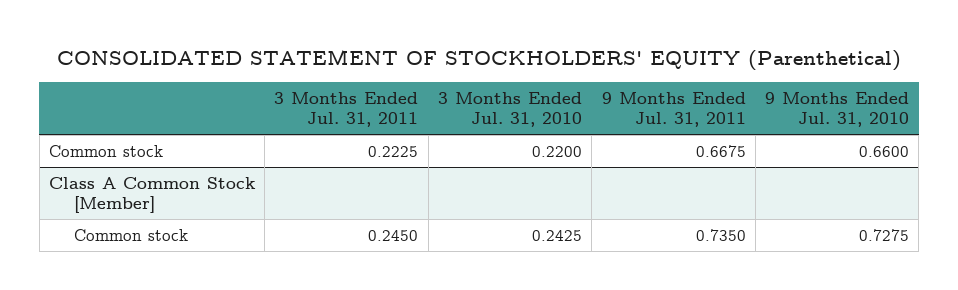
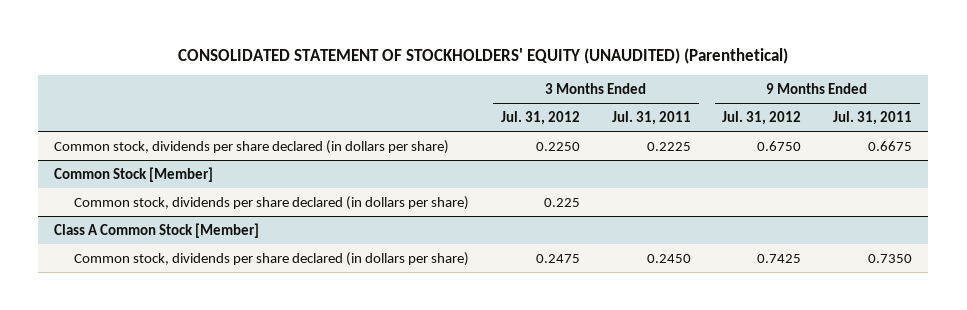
- CONSOLIDATED STATEMENT OF STOCKHOLDERS' EQUITY (Parenthetical)
+ CONSOLIDATED STATEMENT OF STOCKHOLDERS' EQUITY (UNAUDITED) (Parenthetical)
- | 3 Months Ended Jul. 31, 2011 | 3 Months Ended Jul. 31, 2010 | 9 Months Ended Jul. 31, 2011 | 9 Months Ended Jul. 31, 2010
+ | 3 Months Ended Jul. 31, 2012 | 3 Months Ended Jul. 31, 2011 | 9 Months Ended Jul. 31, 2012 | 9 Months Ended Jul. 31, 2011
- Common stock | 0.2225 | 0.2200 | 0.6675 | 0.6600
+ Common stock, dividends per share declared (in dollars per share) | 0.2250 | 0.2225 | 0.6750 | 0.6675
+ Common Stock [Member]
+ Common stock, dividends per share declared (in dollars per share) | 0.225 | | |
@ Class A Common Stock [Member]
- Common stock | 0.2450 | 0.2425 | 0.7350 | 0.7275
+ Common stock, dividends per share declared (in dollars per share) | 0.2475 | 0.2450 | 0.7425 | 0.7350

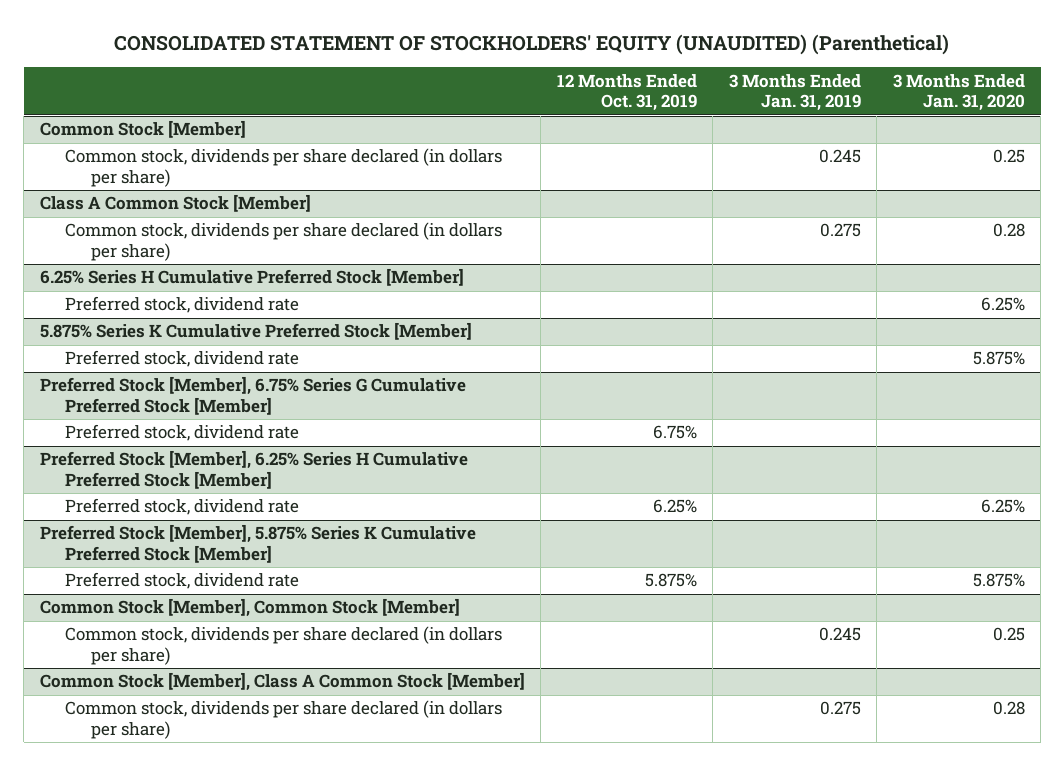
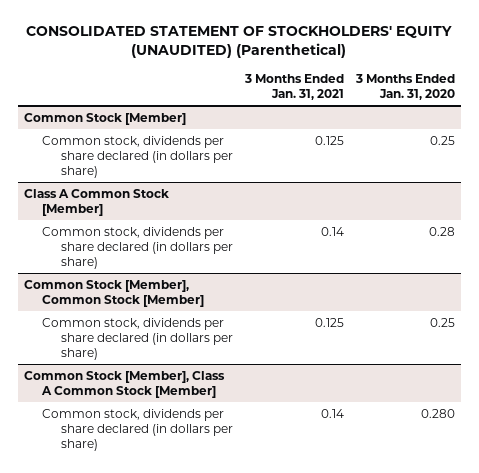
- | 12 Months Ended Oct. 31, 2019 | 3 Months Ended Jan. 31, 2019 | 3 Months Ended Jan. 31, 2020
+ | 3 Months Ended Jan. 31, 2021 | 3 Months Ended Jan. 31, 2020
- 6.25% Series H Cumulative Preferred Stock [Member]
- Preferred stock, dividend rate | | | 6.25%
- 5.875% Series K Cumulative Preferred Stock [Member]
- Preferred stock, dividend rate | | | 5.875%
- Preferred Stock [Member], 6.75% Series G Cumulative Preferred Stock [Member]
- Preferred stock, dividend rate | 6.75% | |
- Preferred Stock [Member], 6.25% Series H Cumulative Preferred Stock [Member]
- Preferred stock, dividend rate | 6.25% | | 6.25%
- Preferred Stock [Member], 5.875% Series K Cumulative Preferred Stock [Member]
- Preferred stock, dividend rate | 5.875% | | 5.875%
@ Common Stock [Member], Class A Common Stock [Member]
- Common stock, dividends per share declared (in dollars per share) | | 0.275 | 0.28
+ Common stock, dividends per share declared (in dollars per share) | 0.14 | 0.280

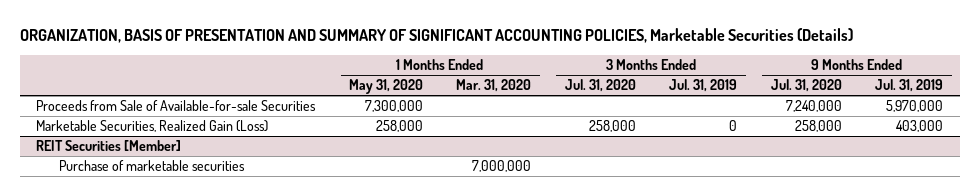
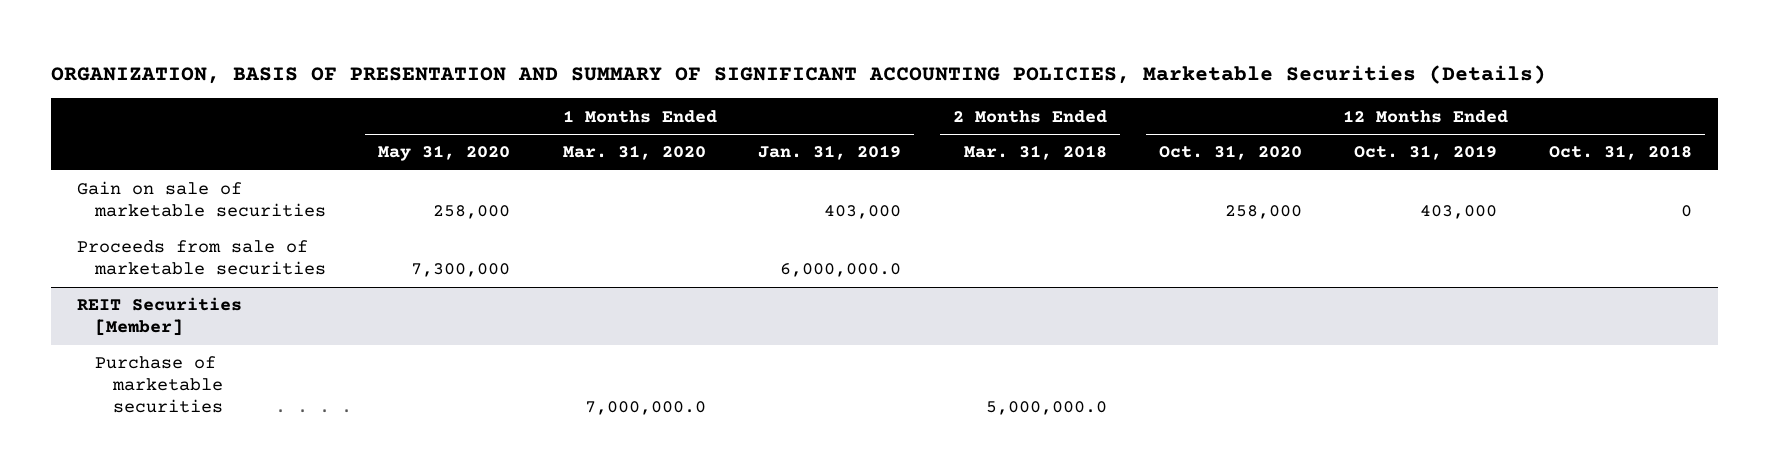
- | 1 Months Ended May 31, 2020 | 1 Months Ended Mar. 31, 2020 | 3 Months Ended Jul. 31, 2020 | 3 Months Ended Jul. 31, 2019 | 9 Months Ended Jul. 31, 2020 | 9 Months Ended Jul. 31, 2019
+ | 1 Months Ended May 31, 2020 | 1 Months Ended Mar. 31, 2020 | 1 Months Ended Jan. 31, 2019 | 2 Months Ended Mar. 31, 2018 | 12 Months Ended Oct. 31, 2020 | 12 Months Ended Oct. 31, 2019 | 12 Months Ended Oct. 31, 2018
- Proceeds from Sale of Available-for-sale Securities | 7,300,000 | | | | 7,240,000 | 5,970,000
- Marketable Securities, Realized Gain (Loss) | 258,000 | | 258,000 | 0 | 258,000 | 403,000
+ Gain on sale of marketable securities | 258,000 | | 403,000 | | 258,000 | 403,000 | 0
+ Proceeds from sale of marketable securities | 7,300,000 | | 6,000,000.0 | | | |
@ REIT Securities [Member]
- Purchase of marketable securities | | 7,000,000 | | | |
+ Purchase of marketable securities | | 7,000,000.0 | | 5,000,000.0 | | |

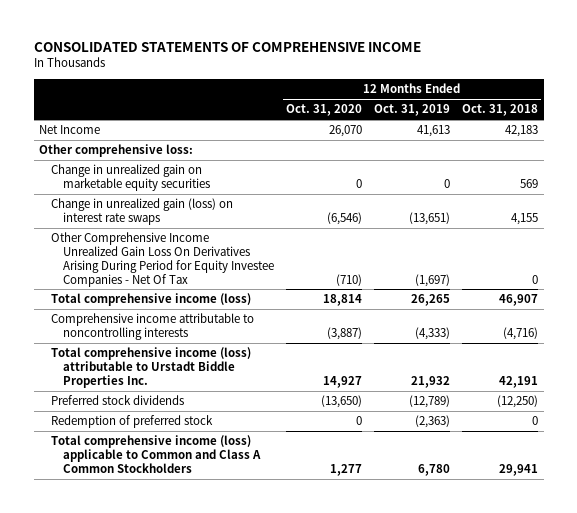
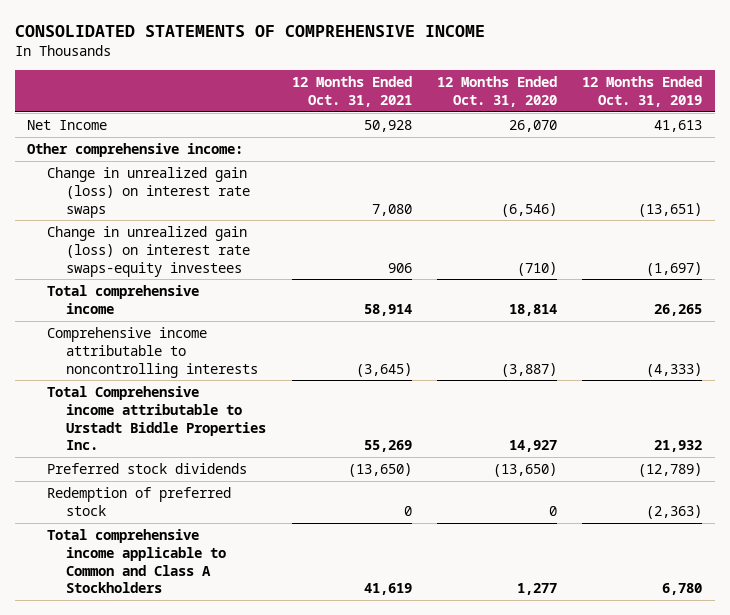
- | 12 Months Ended Oct. 31, 2020 | 12 Months Ended Oct. 31, 2019 | 12 Months Ended Oct. 31, 2018
+ | 12 Months Ended Oct. 31, 2021 | 12 Months Ended Oct. 31, 2020 | 12 Months Ended Oct. 31, 2019
- Other comprehensive loss:
- Change in unrealized gain on marketable equity securities | 0 | 0 | 569
+ Other comprehensive income:
- Other Comprehensive Income Unrealized Gain Loss On Derivatives Arising During Period for Equity Investee Companies - Net Of Tax | (710) | (1,697) | 0
- Total comprehensive income (loss) | 18,814 | 26,265 | 46,907
+ Change in unrealized gain (loss) on interest rate swaps-equity investees | 906 | (710) | (1,697)
+ Total comprehensive income | 58,914 | 18,814 | 26,265
- Total comprehensive income (loss) attributable to Urstadt Biddle Properties Inc. | 14,927 | 21,932 | 42,191
+ Total Comprehensive income attributable to Urstadt Biddle Properties Inc. | 55,269 | 14,927 | 21,932
- Total comprehensive income (loss) applicable to Common and Class A Common Stockholders | 1,277 | 6,780 | 29,941
+ Total comprehensive income applicable to Common and Class A Stockholders | 41,619 | 1,277 | 6,780

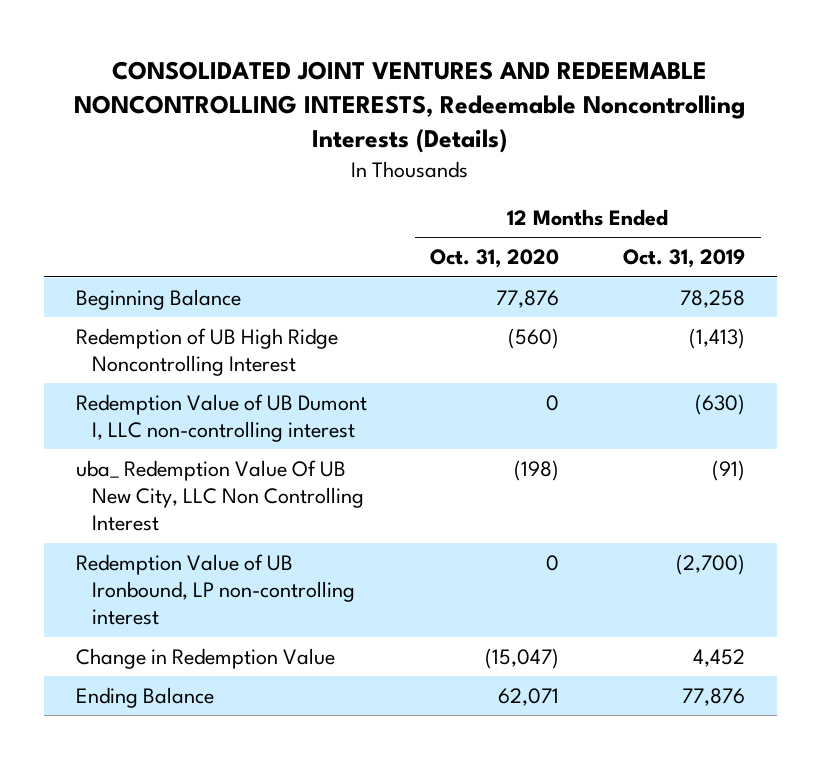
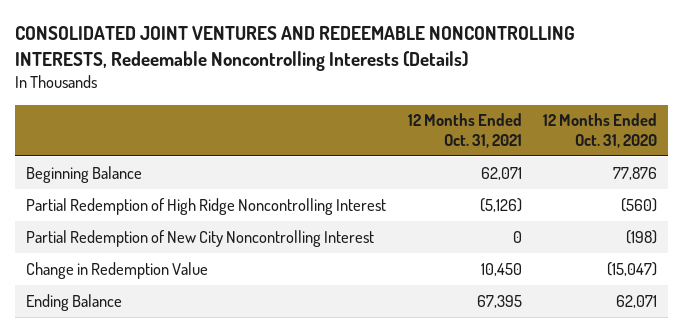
- | 12 Months Ended Oct. 31, 2020 | 12 Months Ended Oct. 31, 2019
+ | 12 Months Ended Oct. 31, 2021 | 12 Months Ended Oct. 31, 2020
- Redemption of UB High Ridge Noncontrolling Interest | (560) | (1,413)
- Redemption Value of UB Dumont I, LLC non-controlling interest | 0 | (630)
- uba_ Redemption Value Of UB New City, LLC Non Controlling Interest | (198) | (91)
- Redemption Value of UB Ironbound, LP non-controlling interest | 0 | (2,700)
+ Partial Redemption of High Ridge Noncontrolling Interest | (5,126) | (560)
+ Partial Redemption of New City Noncontrolling Interest | 0 | (198)

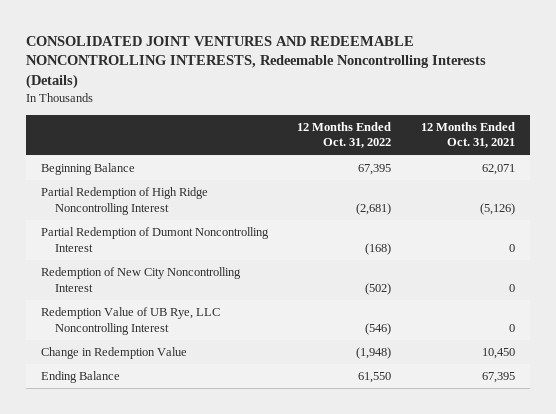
- | 12 Months Ended Oct. 31, 2021 | 12 Months Ended Oct. 31, 2020
+ | 12 Months Ended Oct. 31, 2022 | 12 Months Ended Oct. 31, 2021
- Partial Redemption of New City Noncontrolling Interest | 0 | (198)
+ Partial Redemption of Dumont Noncontrolling Interest | (168) | 0
+ Redemption of New City Noncontrolling Interest | (502) | 0
+ Redemption Value of UB Rye, LLC Noncontrolling Interest | (546) | 0

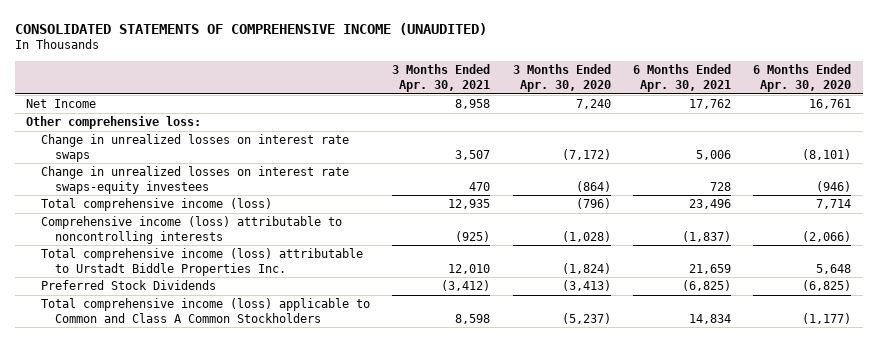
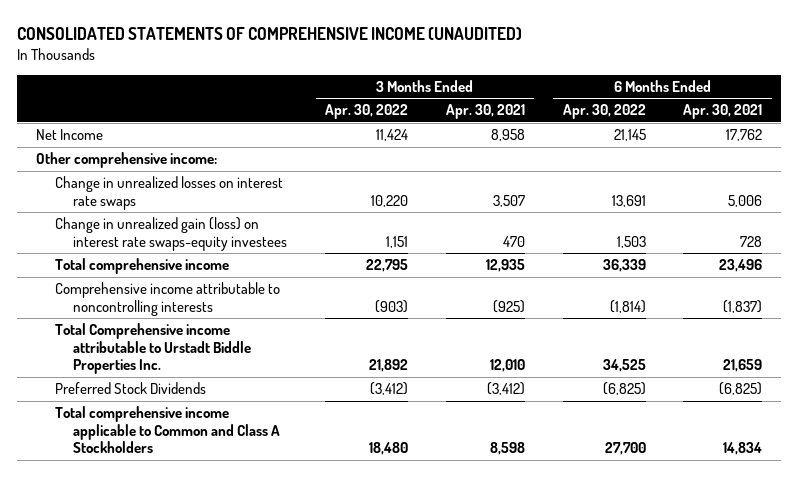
- | 3 Months Ended Apr. 30, 2021 | 3 Months Ended Apr. 30, 2020 | 6 Months Ended Apr. 30, 2021 | 6 Months Ended Apr. 30, 2020
+ | 3 Months Ended Apr. 30, 2022 | 3 Months Ended Apr. 30, 2021 | 6 Months Ended Apr. 30, 2022 | 6 Months Ended Apr. 30, 2021
- Other comprehensive loss:
+ Other comprehensive income:
- Change in unrealized losses on interest rate swaps-equity investees | 470 | (864) | 728 | (946)
- Total comprehensive income (loss) | 12,935 | (796) | 23,496 | 7,714
- Comprehensive income (loss) attributable to noncontrolling interests | (925) | (1,028) | (1,837) | (2,066)
- Total comprehensive income (loss) attributable to Urstadt Biddle Properties Inc. | 12,010 | (1,824) | 21,659 | 5,648
+ Change in unrealized gain (loss) on interest rate swaps-equity investees | 1,151 | 470 | 1,503 | 728
+ Total comprehensive income | 22,795 | 12,935 | 36,339 | 23,496
+ Comprehensive income attributable to noncontrolling interests | (903) | (925) | (1,814) | (1,837)
+ Total Comprehensive income attributable to Urstadt Biddle Properties Inc. | 21,892 | 12,010 | 34,525 | 21,659
- Total comprehensive income (loss) applicable to Common and Class A Common Stockholders | 8,598 | (5,237) | 14,834 | (1,177)
+ Total comprehensive income applicable to Common and Class A Stockholders | 18,480 | 8,598 | 27,700 | 14,834

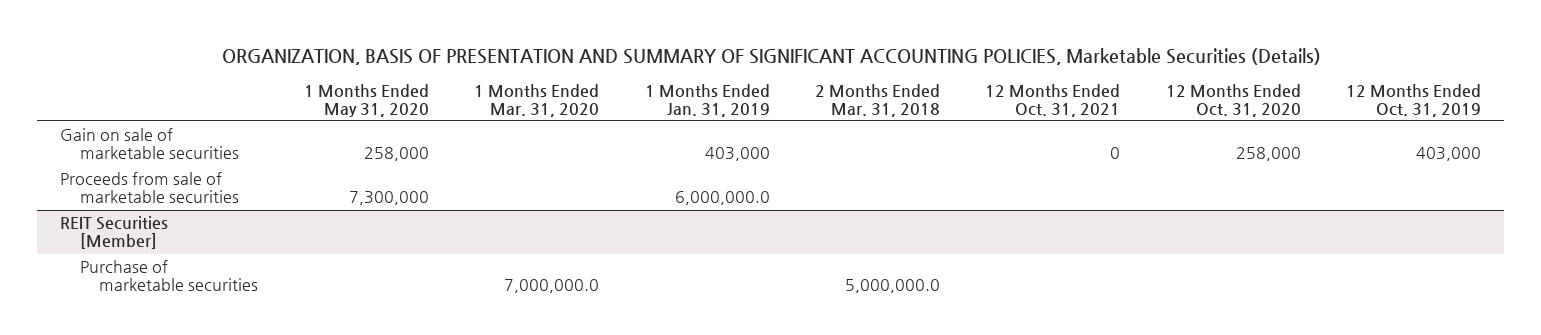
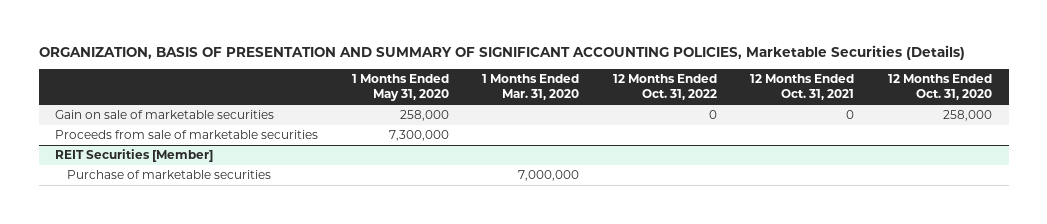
- | 1 Months Ended May 31, 2020 | 1 Months Ended Mar. 31, 2020 | 1 Months Ended Jan. 31, 2019 | 2 Months Ended Mar. 31, 2018 | 12 Months Ended Oct. 31, 2021 | 12 Months Ended Oct. 31, 2020 | 12 Months Ended Oct. 31, 2019
+ | 1 Months Ended May 31, 2020 | 1 Months Ended Mar. 31, 2020 | 12 Months Ended Oct. 31, 2022 | 12 Months Ended Oct. 31, 2021 | 12 Months Ended Oct. 31, 2020
@ REIT Securities [Member]
- Purchase of marketable securities | | 7,000,000.0 | | 5,000,000.0 | | |
+ Purchase of marketable securities | | 7,000,000 | | |

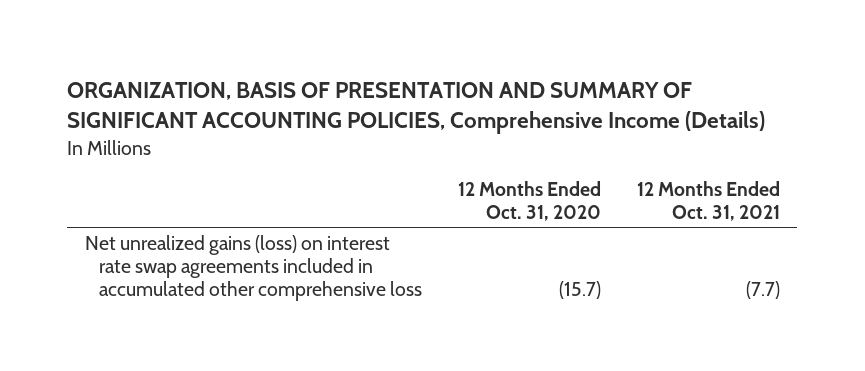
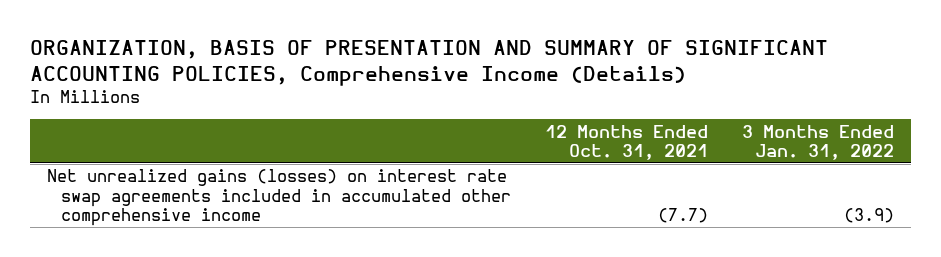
- | 12 Months Ended Oct. 31, 2020 | 12 Months Ended Oct. 31, 2021
+ | 12 Months Ended Oct. 31, 2021 | 3 Months Ended Jan. 31, 2022
- Net unrealized gains (loss) on interest rate swap agreements included in accumulated other comprehensive loss | (15.7) | (7.7)
+ Net unrealized gains (losses) on interest rate swap agreements included in accumulated other comprehensive income | (7.7) | (3.9)

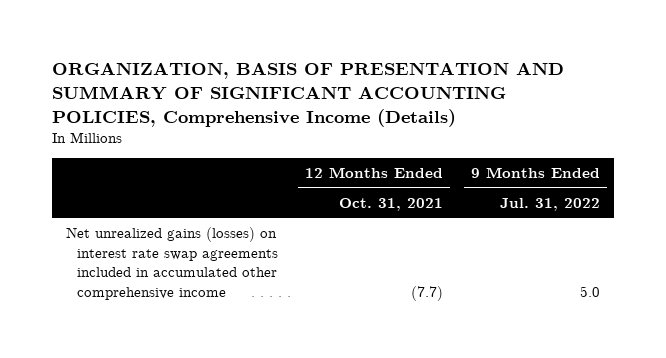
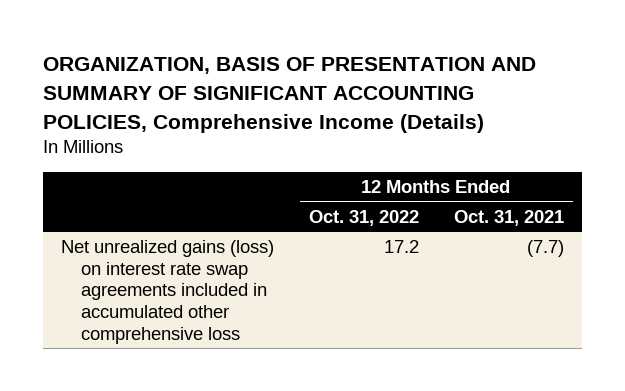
- | 12 Months Ended Oct. 31, 2021 | 9 Months Ended Jul. 31, 2022
+ | 12 Months Ended Oct. 31, 2022 | 12 Months Ended Oct. 31, 2021
- Net unrealized gains (losses) on interest rate swap agreements included in accumulated other comprehensive income | (7.7) | 5.0
+ Net unrealized gains (loss) on interest rate swap agreements included in accumulated other comprehensive loss | 17.2 | (7.7)

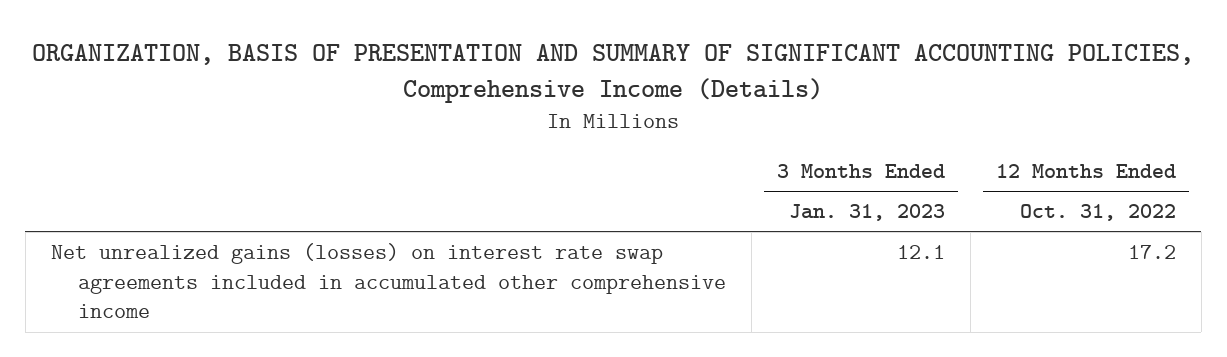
- | 12 Months Ended Oct. 31, 2022 | 12 Months Ended Oct. 31, 2021
+ | 3 Months Ended Jan. 31, 2023 | 12 Months Ended Oct. 31, 2022
- Net unrealized gains (loss) on interest rate swap agreements included in accumulated other comprehensive loss | 17.2 | (7.7)
+ Net unrealized gains (losses) on interest rate swap agreements included in accumulated other comprehensive income | 12.1 | 17.2

